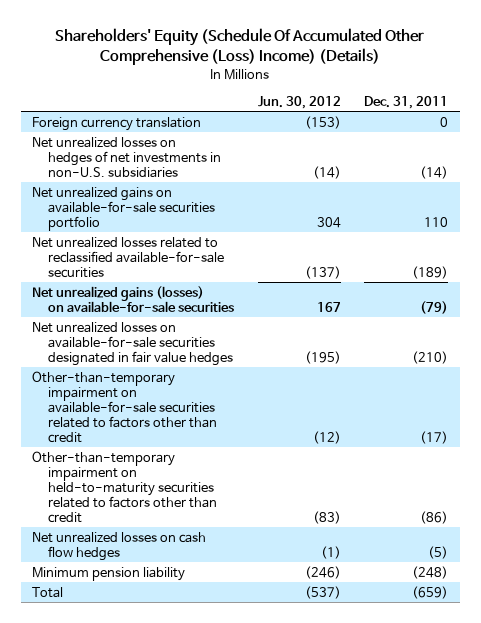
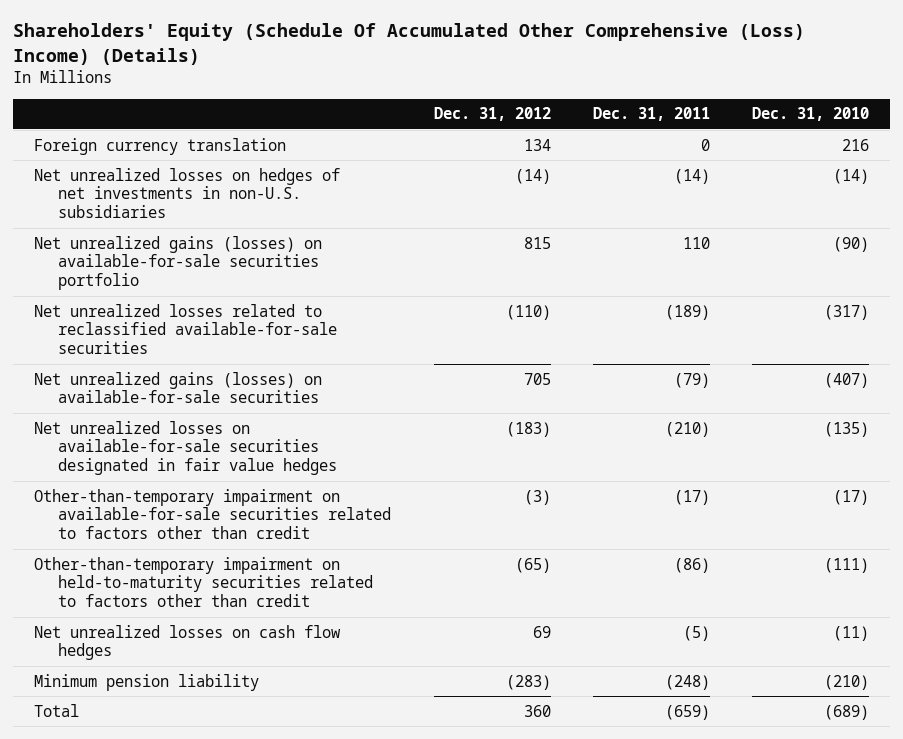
- | Jun. 30, 2012 | Dec. 31, 2011
+ | Dec. 31, 2012 | Dec. 31, 2011 | Dec. 31, 2010
- Net unrealized gains on available-for-sale securities portfolio | 304 | 110
+ Net unrealized gains (losses) on available-for-sale securities portfolio | 815 | 110 | (90)

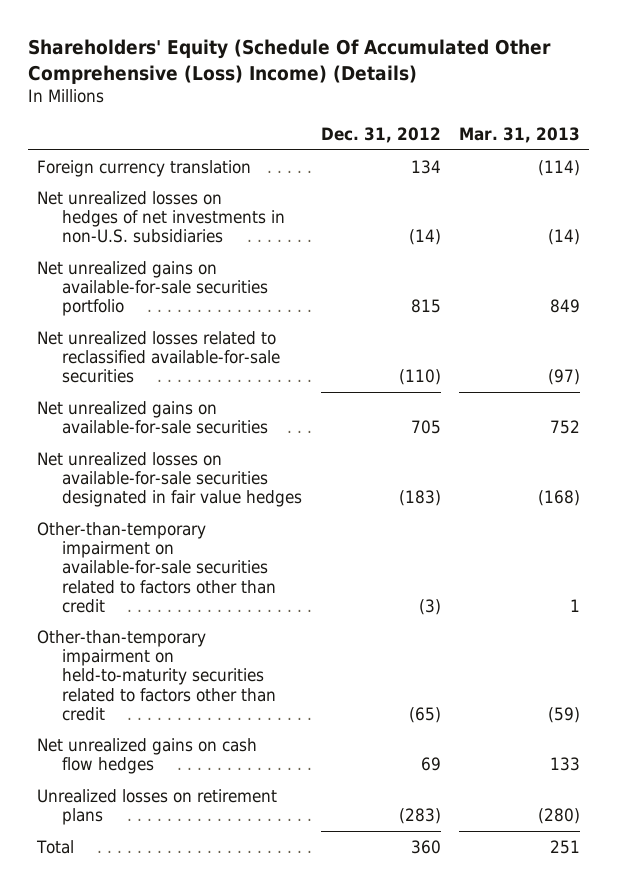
- | Dec. 31, 2012 | Dec. 31, 2011 | Dec. 31, 2010
+ | Dec. 31, 2012 | Mar. 31, 2013
- Net unrealized gains (losses) on available-for-sale securities portfolio | 815 | 110 | (90)
+ Net unrealized gains on available-for-sale securities portfolio | 815 | 849
- Net unrealized gains (losses) on available-for-sale securities | 705 | (79) | (407)
+ Net unrealized gains on available-for-sale securities | 705 | 752
- Net unrealized losses on cash flow hedges | 69 | (5) | (11)
- Minimum pension liability | (283) | (248) | (210)
+ Net unrealized gains on cash flow hedges | 69 | 133
+ Unrealized losses on retirement plans | (283) | (280)

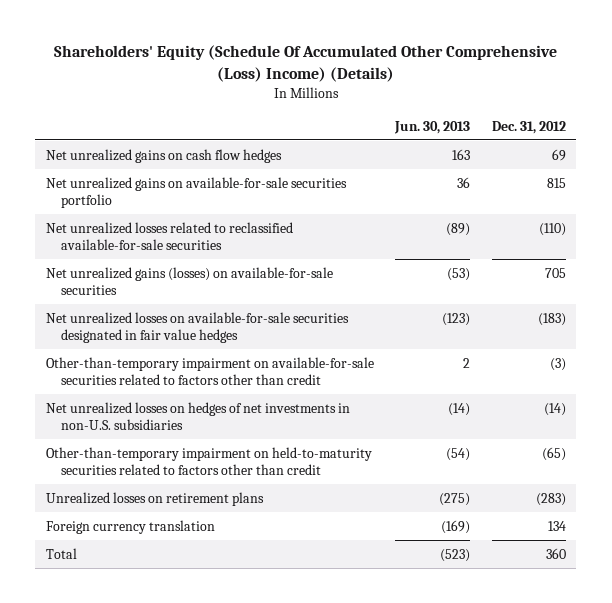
- | Dec. 31, 2012 | Mar. 31, 2013
+ | Jun. 30, 2013 | Dec. 31, 2012
moved up: Net unrealized gains on cash flow hedges | 163 | 69
- Net unrealized gains on available-for-sale securities | 705 | 752
+ Net unrealized gains (losses) on available-for-sale securities | (53) | 705
moved down: Net unrealized losses on hedges of net investments in non-U.S. subsidiaries | (14) | (14)
moved down: Foreign currency translation | (169) | 134

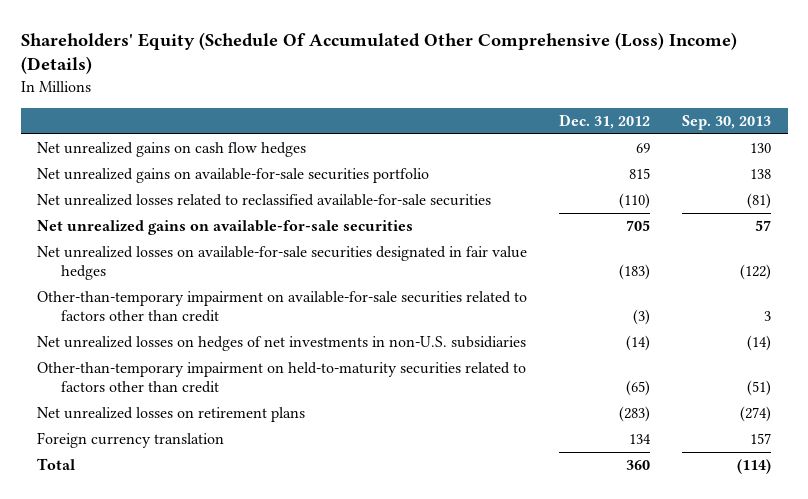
- | Jun. 30, 2013 | Dec. 31, 2012
+ | Dec. 31, 2012 | Sep. 30, 2013
- Net unrealized gains (losses) on available-for-sale securities | (53) | 705
+ Net unrealized gains on available-for-sale securities | 705 | 57
- Unrealized losses on retirement plans | (275) | (283)
+ Net unrealized losses on retirement plans | (283) | (274)

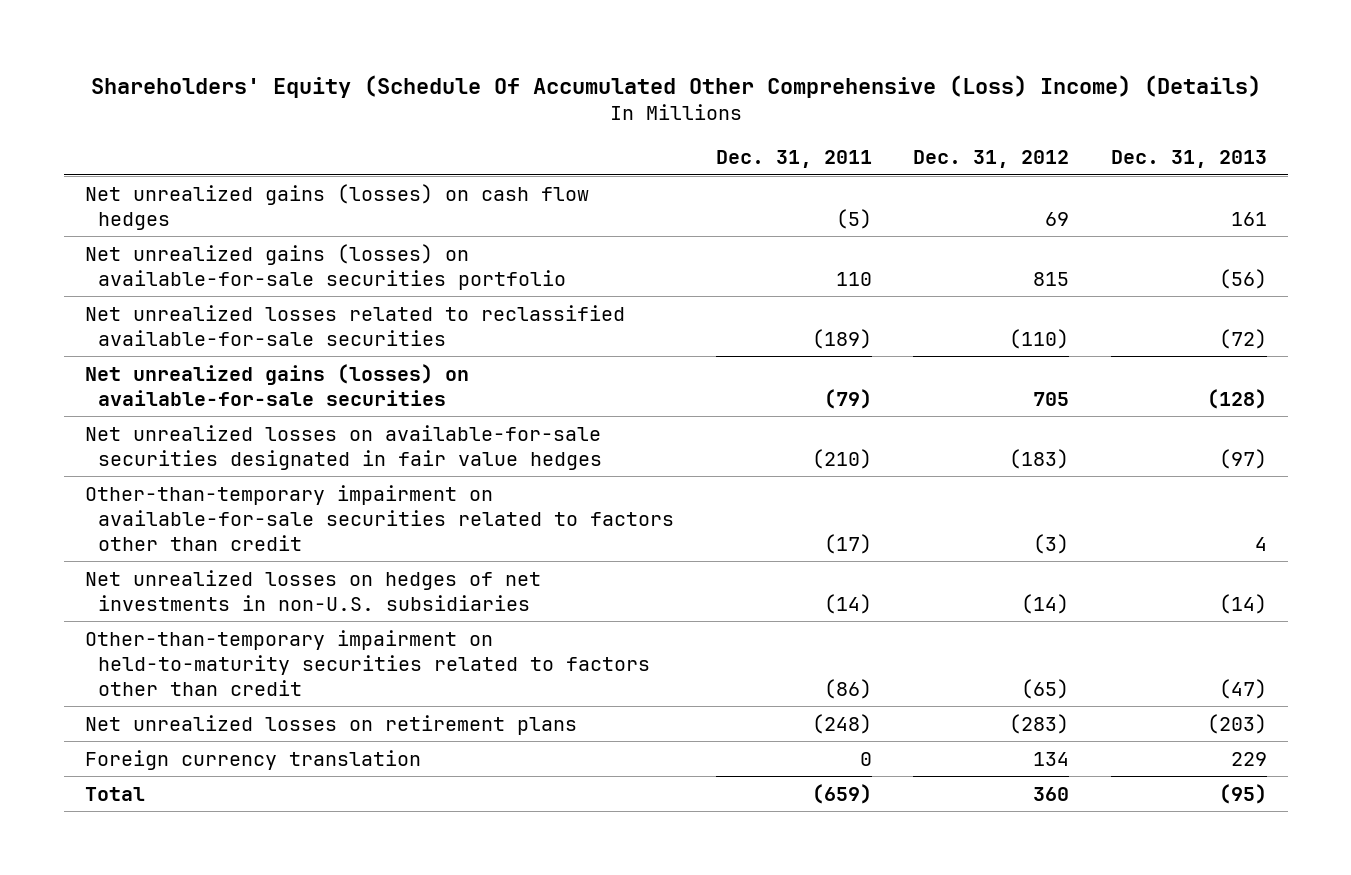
- | Dec. 31, 2012 | Sep. 30, 2013
+ | Dec. 31, 2011 | Dec. 31, 2012 | Dec. 31, 2013
- Net unrealized gains on cash flow hedges | 69 | 130
- Net unrealized gains on available-for-sale securities portfolio | 815 | 138
+ Net unrealized gains (losses) on cash flow hedges | (5) | 69 | 161
+ Net unrealized gains (losses) on available-for-sale securities portfolio | 110 | 815 | (56)
- Net unrealized gains on available-for-sale securities | 705 | 57
+ Net unrealized gains (losses) on available-for-sale securities | (79) | 705 | (128)

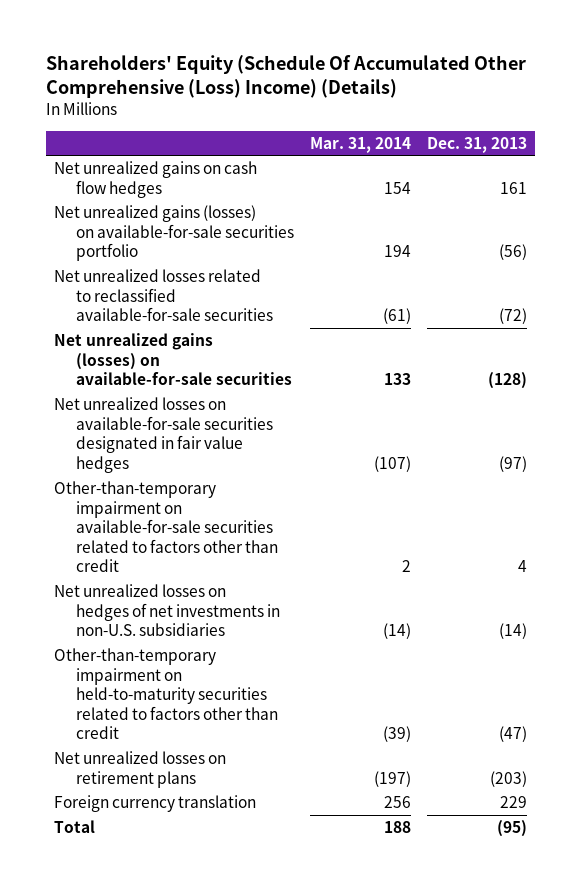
- | Dec. 31, 2011 | Dec. 31, 2012 | Dec. 31, 2013
+ | Mar. 31, 2014 | Dec. 31, 2013
- Net unrealized gains (losses) on cash flow hedges | (5) | 69 | 161
+ Net unrealized gains on cash flow hedges | 154 | 161

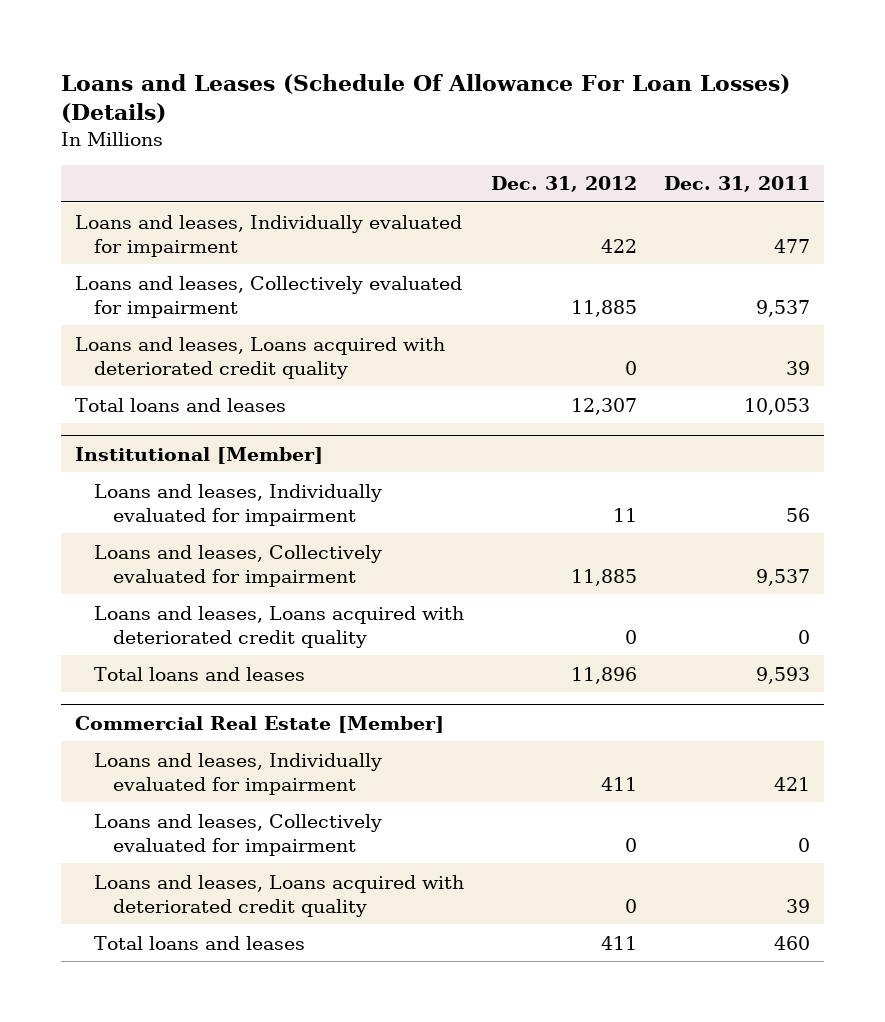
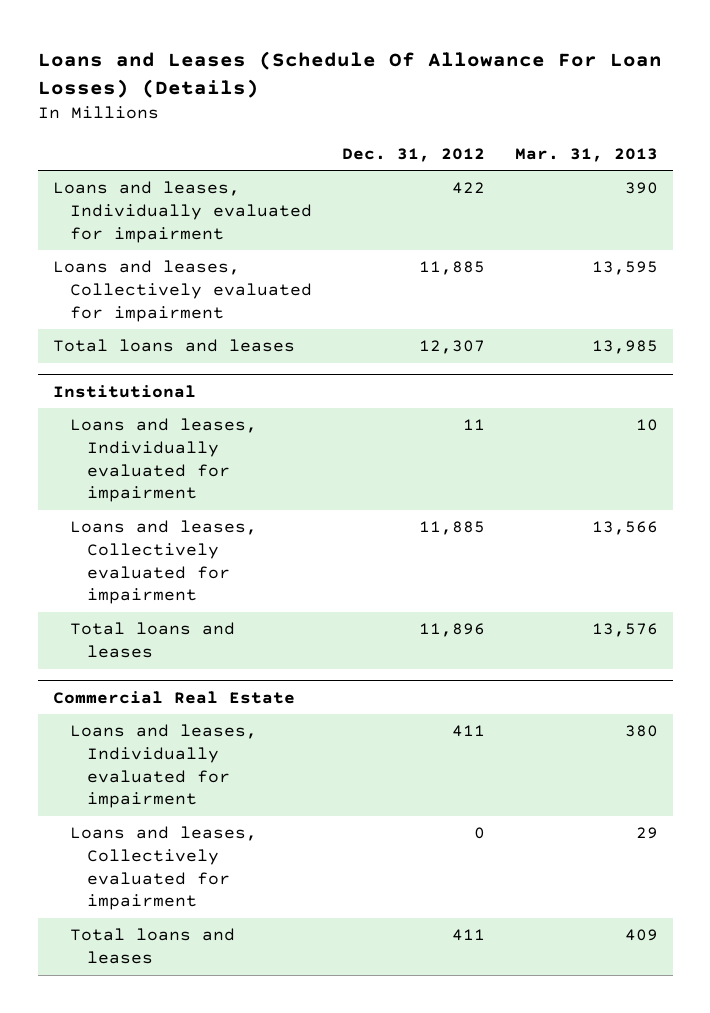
- | Dec. 31, 2012 | Dec. 31, 2011
+ | Dec. 31, 2012 | Mar. 31, 2013
- Loans and leases, Loans acquired with deteriorated credit quality | 0 | 39
- Institutional [Member]
+ Institutional
- Loans and leases, Loans acquired with deteriorated credit quality | 0 | 0
- Commercial Real Estate [Member]
+ Commercial Real Estate
- Loans and leases, Loans acquired with deteriorated credit quality | 0 | 39

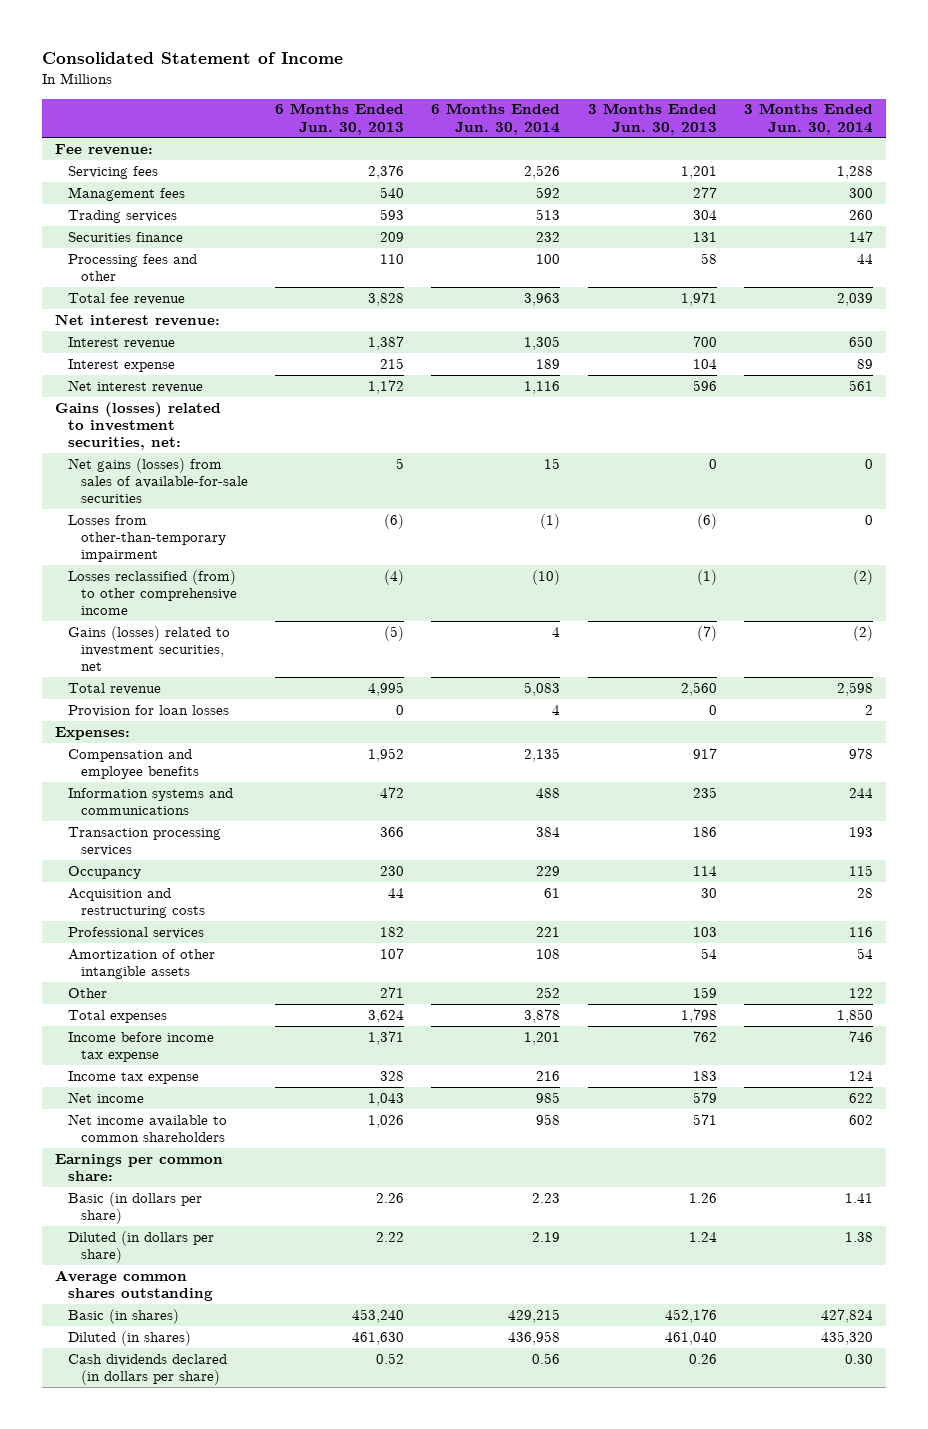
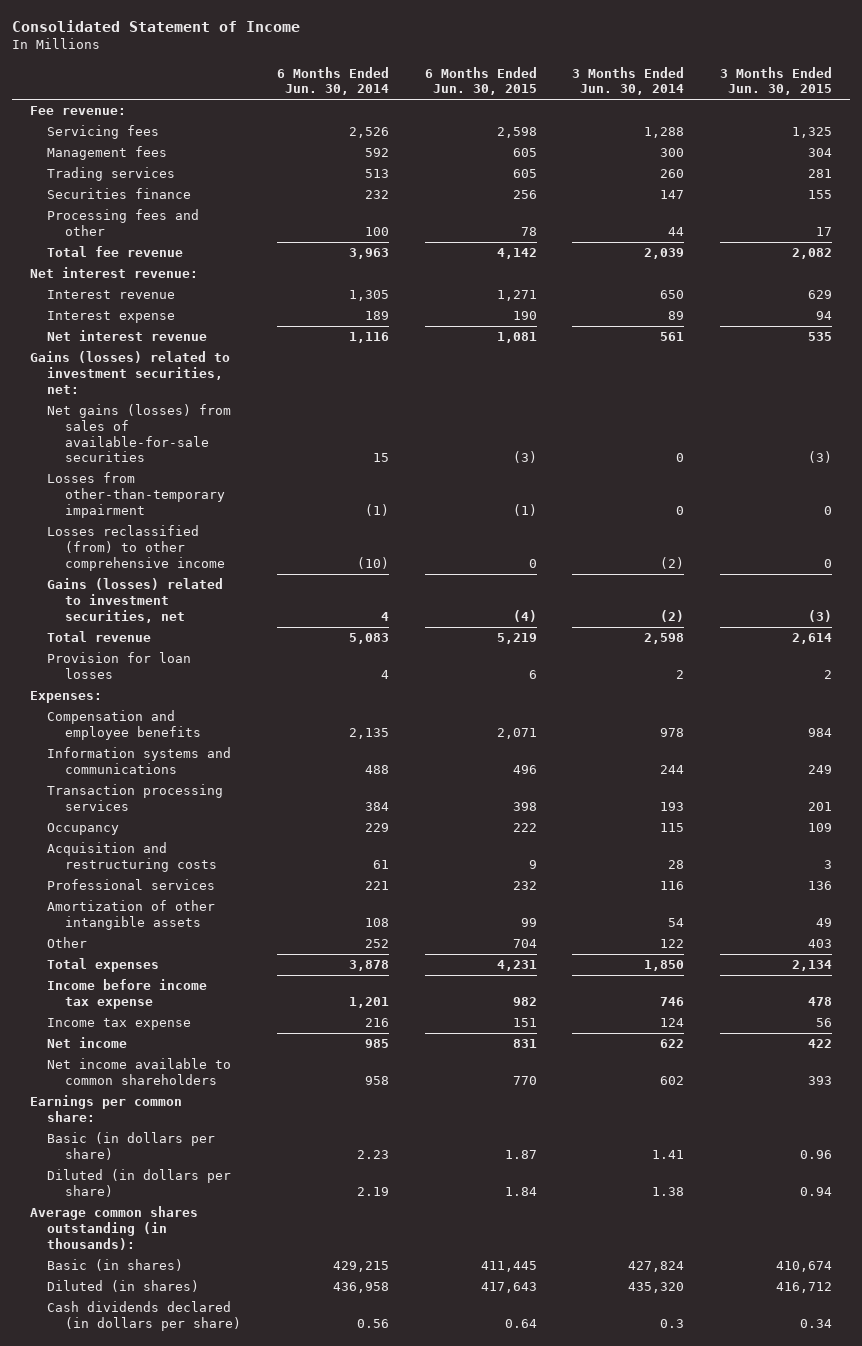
- | 6 Months Ended Jun. 30, 2013 | 6 Months Ended Jun. 30, 2014 | 3 Months Ended Jun. 30, 2013 | 3 Months Ended Jun. 30, 2014
+ | 6 Months Ended Jun. 30, 2014 | 6 Months Ended Jun. 30, 2015 | 3 Months Ended Jun. 30, 2014 | 3 Months Ended Jun. 30, 2015
- Average common shares outstanding
+ Average common shares outstanding (in thousands):
- Cash dividends declared (in dollars per share) | 0.52 | 0.56 | 0.26 | 0.30
+ Cash dividends declared (in dollars per share) | 0.56 | 0.64 | 0.3 | 0.34

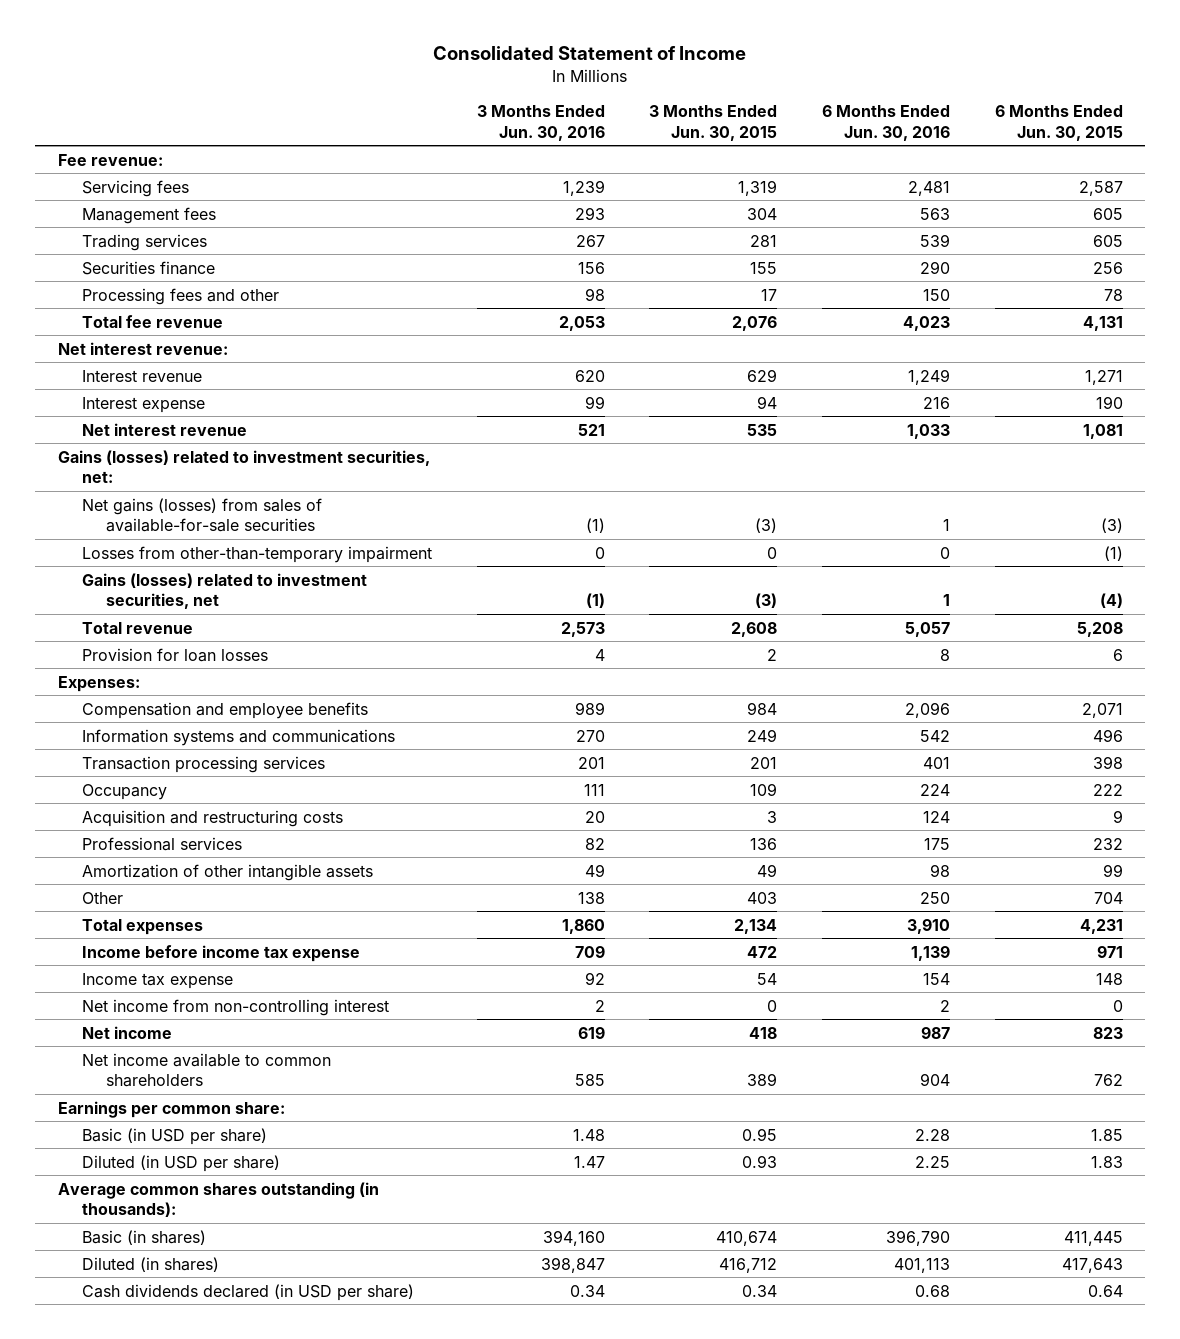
- | 6 Months Ended Jun. 30, 2014 | 6 Months Ended Jun. 30, 2015 | 3 Months Ended Jun. 30, 2014 | 3 Months Ended Jun. 30, 2015
+ | 3 Months Ended Jun. 30, 2016 | 3 Months Ended Jun. 30, 2015 | 6 Months Ended Jun. 30, 2016 | 6 Months Ended Jun. 30, 2015
- Servicing fees | 2,526 | 2,598 | 1,288 | 1,325
+ Servicing fees | 1,239 | 1,319 | 2,481 | 2,587
- Total fee revenue | 3,963 | 4,142 | 2,039 | 2,082
+ Total fee revenue | 2,053 | 2,076 | 4,023 | 4,131
- Losses reclassified (from) to other comprehensive income | (10) | 0 | (2) | 0
- Total revenue | 5,083 | 5,219 | 2,598 | 2,614
+ Total revenue | 2,573 | 2,608 | 5,057 | 5,208
- Income before income tax expense | 1,201 | 982 | 746 | 478
- Income tax expense | 216 | 151 | 124 | 56
- Net income | 985 | 831 | 622 | 422
- Net income available to common shareholders | 958 | 770 | 602 | 393
+ Income before income tax expense | 709 | 472 | 1,139 | 971
+ Income tax expense | 92 | 54 | 154 | 148
+ Net income from non-controlling interest | 2 | 0 | 2 | 0
+ Net income | 619 | 418 | 987 | 823
+ Net income available to common shareholders | 585 | 389 | 904 | 762
- Basic (in dollars per share) | 2.23 | 1.87 | 1.41 | 0.96
- Diluted (in dollars per share) | 2.19 | 1.84 | 1.38 | 0.94
+ Basic (in USD per share) | 1.48 | 0.95 | 2.28 | 1.85
+ Diluted (in USD per share) | 1.47 | 0.93 | 2.25 | 1.83
- Cash dividends declared (in dollars per share) | 0.56 | 0.64 | 0.3 | 0.34
+ Cash dividends declared (in USD per share) | 0.34 | 0.34 | 0.68 | 0.64

